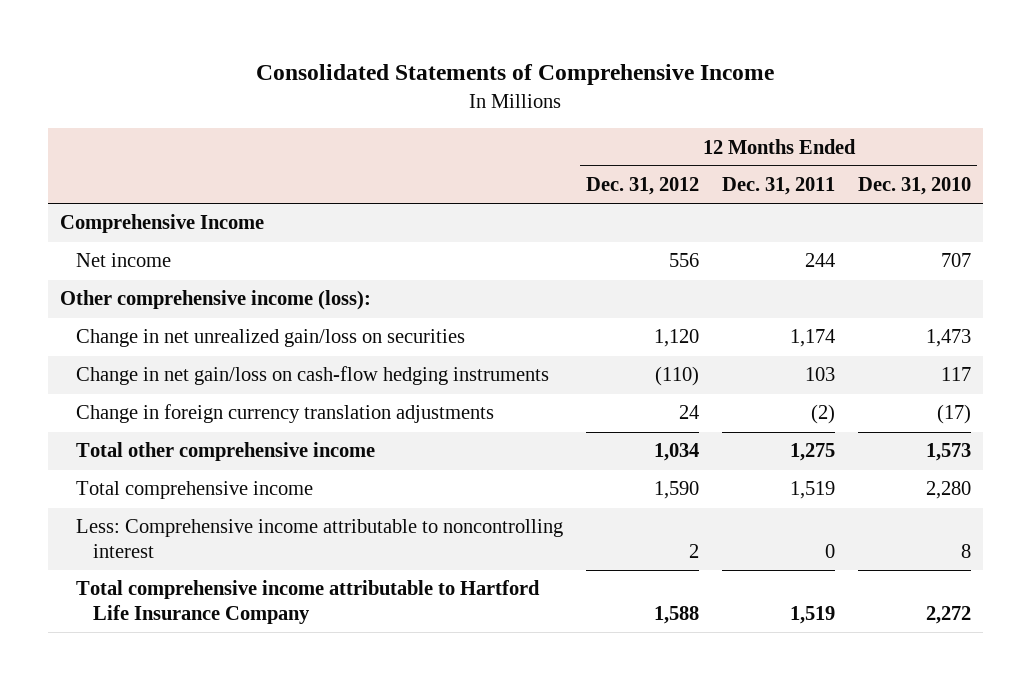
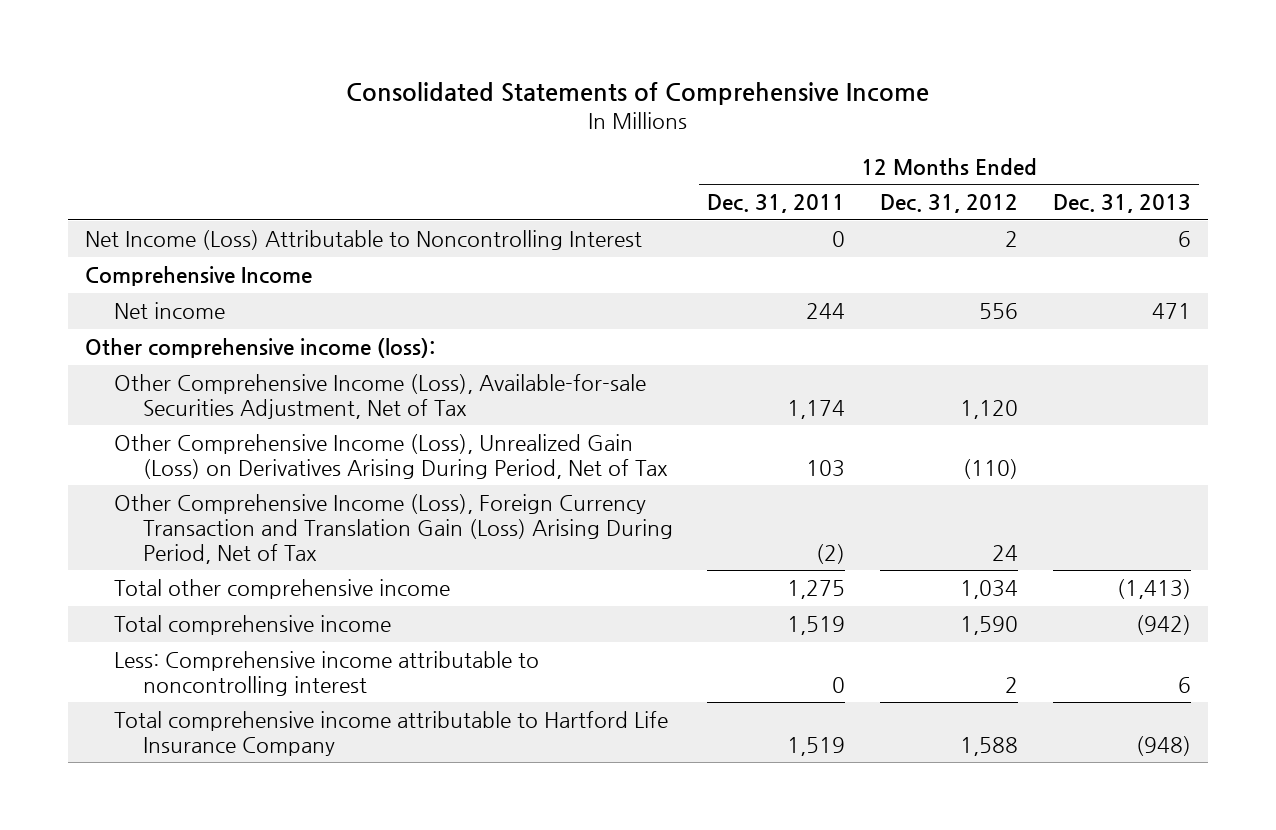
- | 12 Months Ended Dec. 31, 2012 | 12 Months Ended Dec. 31, 2011 | 12 Months Ended Dec. 31, 2010
+ | 12 Months Ended Dec. 31, 2011 | 12 Months Ended Dec. 31, 2012 | 12 Months Ended Dec. 31, 2013
+ Net Income (Loss) Attributable to Noncontrolling Interest | 0 | 2 | 6
- Change in net unrealized gain/loss on securities | 1,120 | 1,174 | 1,473
- Change in net gain/loss on cash-flow hedging instruments | (110) | 103 | 117
- Change in foreign currency translation adjustments | 24 | (2) | (17)
+ Other Comprehensive Income (Loss), Available-for-sale Securities Adjustment, Net of Tax | 1,174 | 1,120 |
+ Other Comprehensive Income (Loss), Unrealized Gain (Loss) on Derivatives Arising During Period, Net of Tax | 103 | (110) |
+ Other Comprehensive Income (Loss), Foreign Currency Transaction and Translation Gain (Loss) Arising During Period, Net of Tax | (2) | 24 |

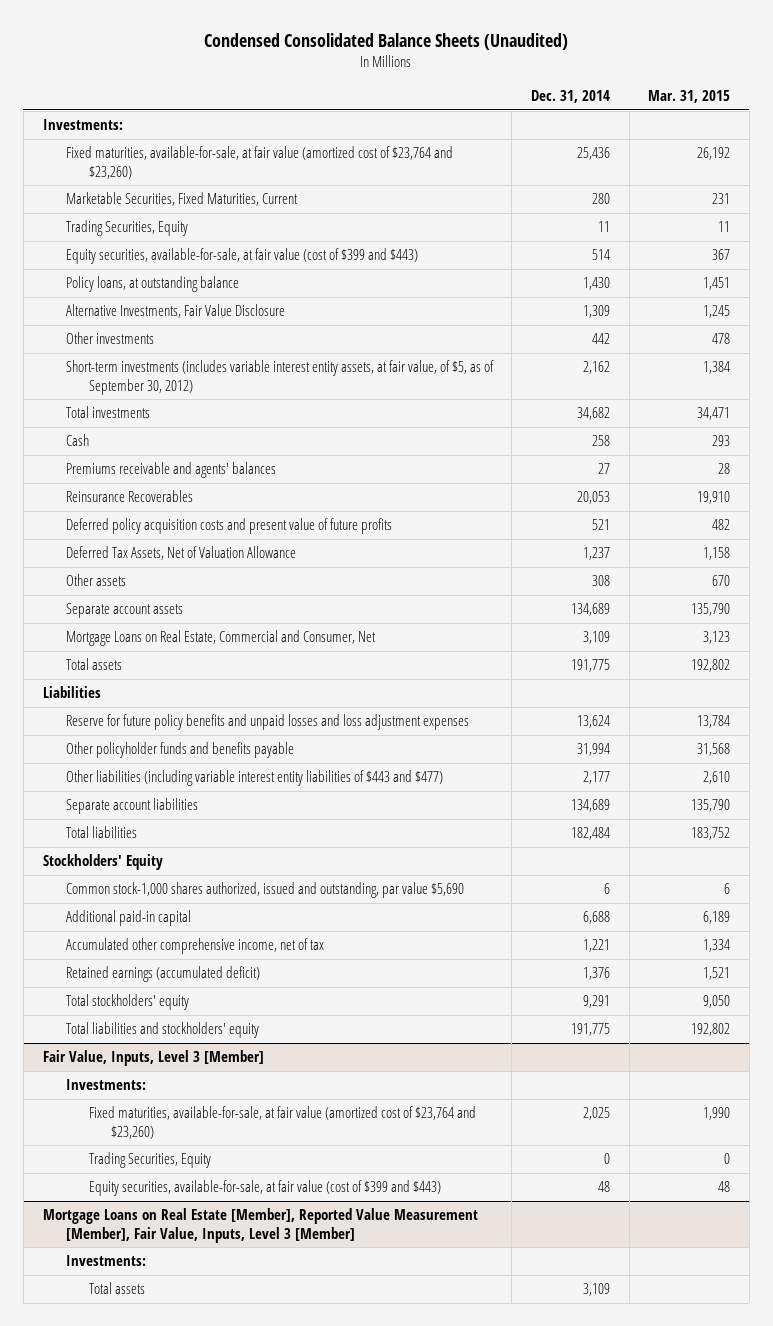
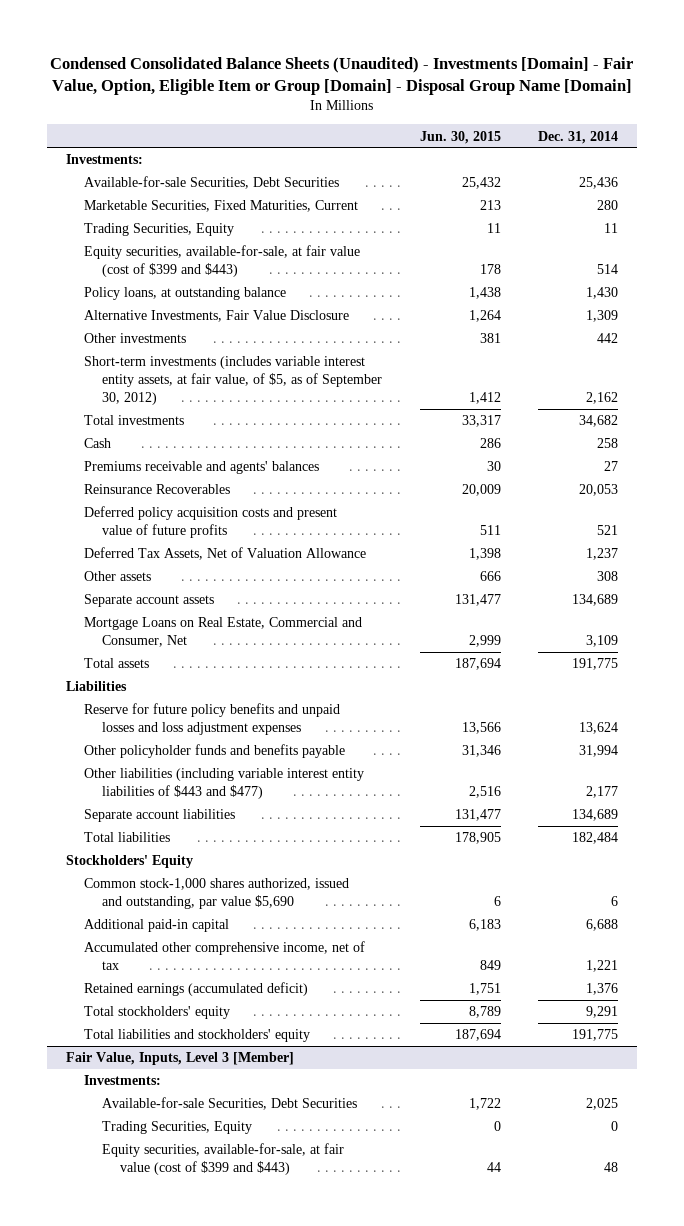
- Condensed Consolidated Balance Sheets (Unaudited)
+ Condensed Consolidated Balance Sheets (Unaudited) - Investments [Domain] - Fair Value, Option, Eligible Item or Group [Domain] - Disposal Group Name [Domain]
- | Dec. 31, 2014 | Mar. 31, 2015
+ | Jun. 30, 2015 | Dec. 31, 2014
- Fixed maturities, available-for-sale, at fair value (amortized cost of $23,764 and $23,260) | 25,436 | 26,192
+ Available-for-sale Securities, Debt Securities | 25,432 | 25,436
@ Fair Value, Inputs, Level 3 [Member]
- Fixed maturities, available-for-sale, at fair value (amortized cost of $23,764 and $23,260) | 2,025 | 1,990
+ Available-for-sale Securities, Debt Securities | 1,722 | 2,025
- Mortgage Loans on Real Estate [Member], Reported Value Measurement [Member], Fair Value, Inputs, Level 3 [Member]
- Investments:
- Total assets | 3,109 |

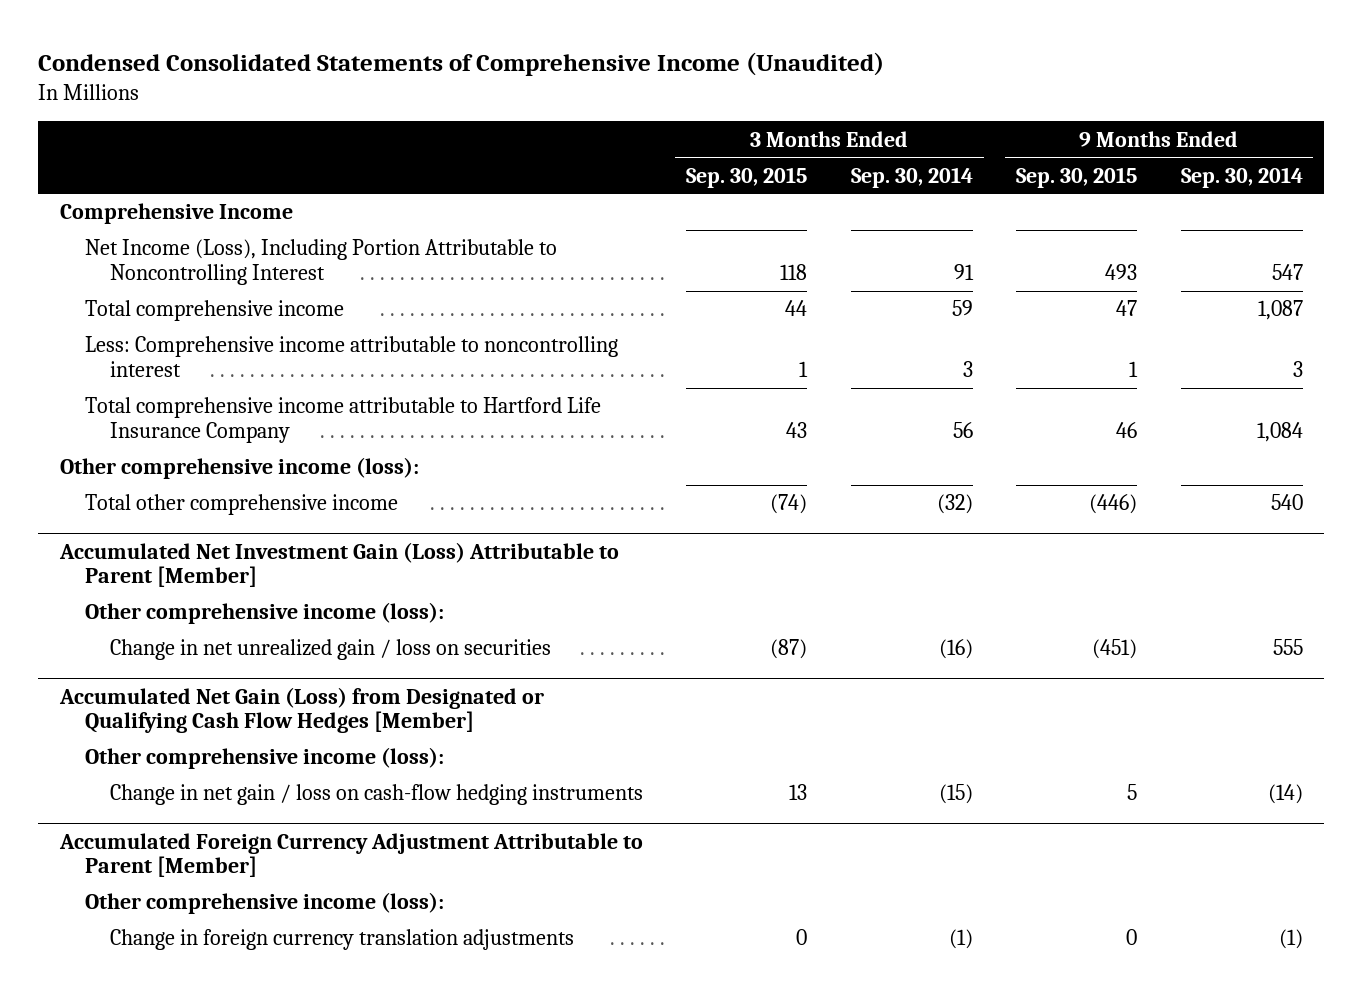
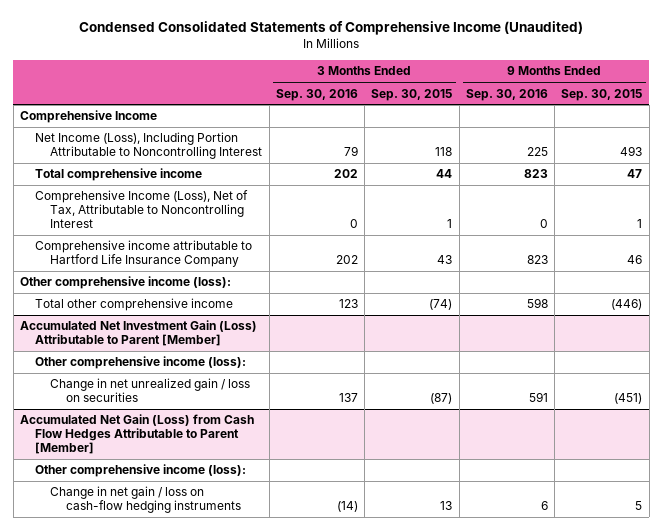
- | 3 Months Ended Sep. 30, 2015 | 3 Months Ended Sep. 30, 2014 | 9 Months Ended Sep. 30, 2015 | 9 Months Ended Sep. 30, 2014
+ | 3 Months Ended Sep. 30, 2016 | 3 Months Ended Sep. 30, 2015 | 9 Months Ended Sep. 30, 2016 | 9 Months Ended Sep. 30, 2015
- Less: Comprehensive income attributable to noncontrolling interest | 1 | 3 | 1 | 3
- Total comprehensive income attributable to Hartford Life Insurance Company | 43 | 56 | 46 | 1,084
+ Comprehensive Income (Loss), Net of Tax, Attributable to Noncontrolling Interest | 0 | 1 | 0 | 1
+ Comprehensive income attributable to Hartford Life Insurance Company | 202 | 43 | 823 | 46
- Accumulated Net Gain (Loss) from Designated or Qualifying Cash Flow Hedges [Member]
+ Accumulated Net Gain (Loss) from Cash Flow Hedges Attributable to Parent [Member]
- Accumulated Foreign Currency Adjustment Attributable to Parent [Member]
- Other comprehensive income (loss):
- Change in foreign currency translation adjustments | 0 | (1) | 0 | (1)

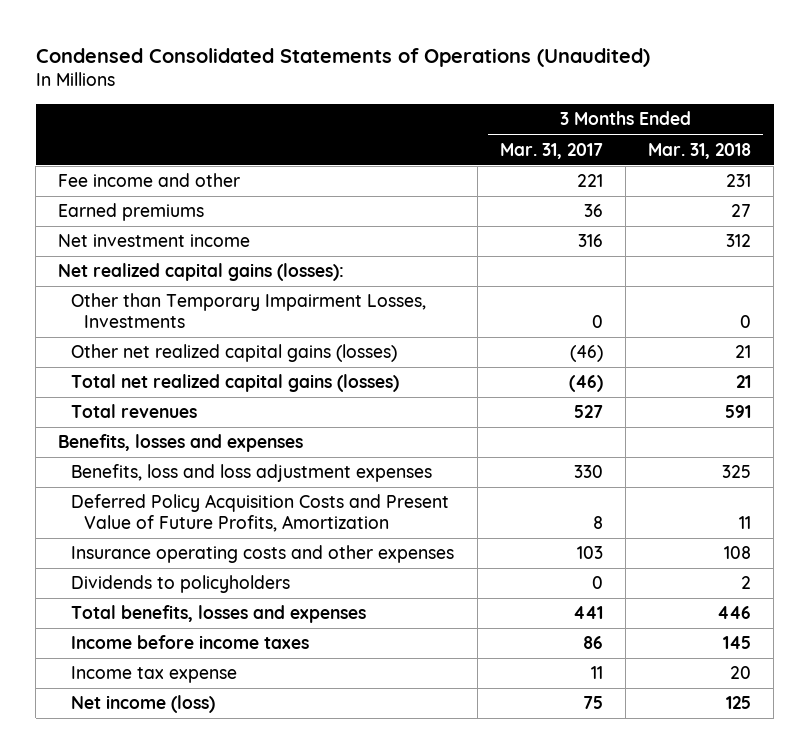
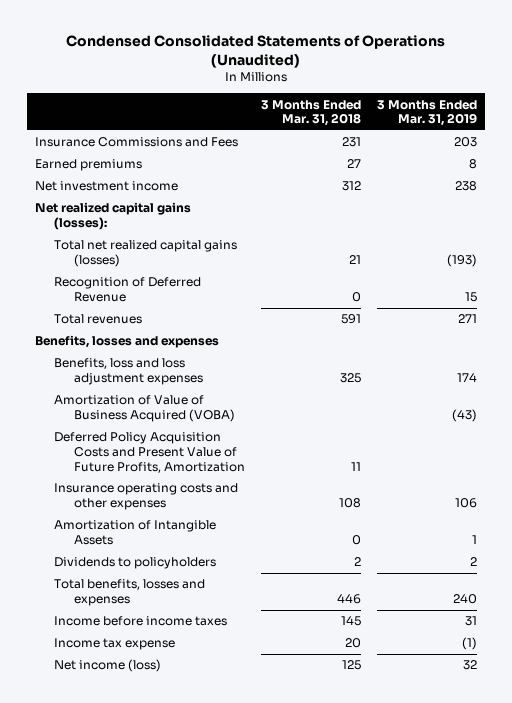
- | 3 Months Ended Mar. 31, 2017 | 3 Months Ended Mar. 31, 2018
+ | 3 Months Ended Mar. 31, 2018 | 3 Months Ended Mar. 31, 2019
- Fee income and other | 221 | 231
+ Insurance Commissions and Fees | 231 | 203
- Other than Temporary Impairment Losses, Investments | 0 | 0
- Other net realized capital gains (losses) | (46) | 21
+ Recognition of Deferred Revenue | 0 | 15
+ Amortization of Value of Business Acquired (VOBA) | | (43)
+ Amortization of Intangible Assets | 0 | 1

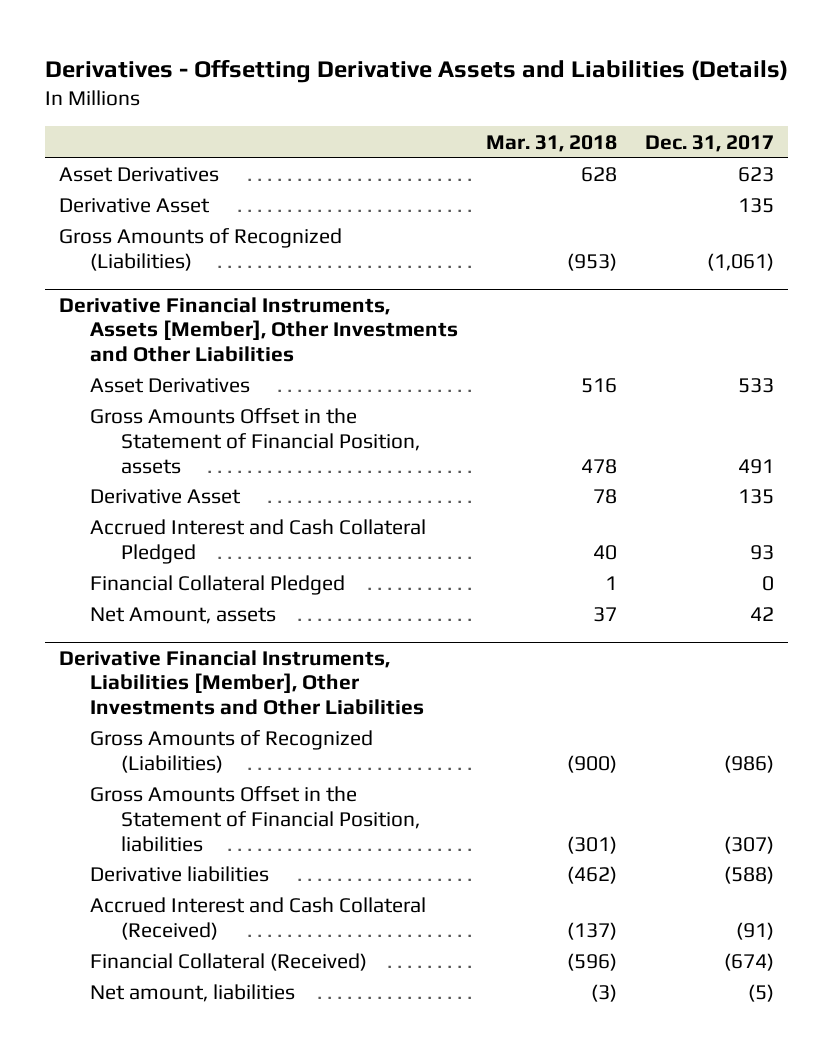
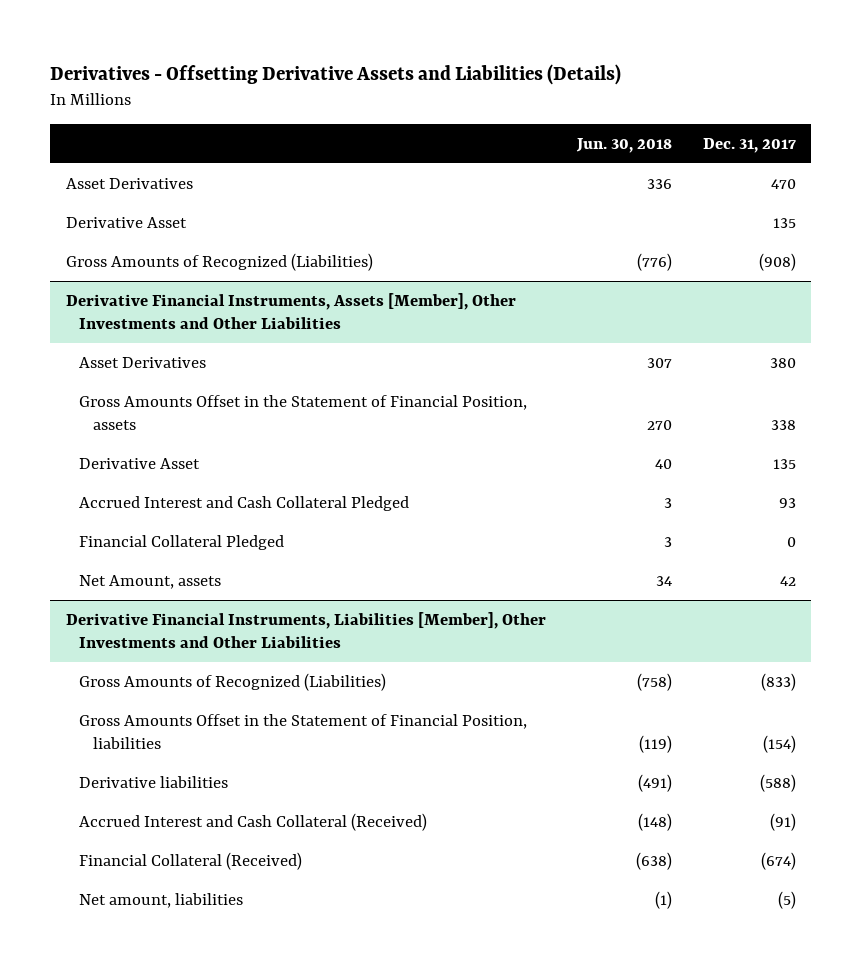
- | Mar. 31, 2018 | Dec. 31, 2017
+ | Jun. 30, 2018 | Dec. 31, 2017
- Asset Derivatives | 628 | 623
+ Asset Derivatives | 336 | 470
- Gross Amounts of Recognized (Liabilities) | (953) | (1,061)
+ Gross Amounts of Recognized (Liabilities) | (776) | (908)
@ Derivative Financial Instruments, Assets [Member], Other Investments and Other Liabilities
- Asset Derivatives | 516 | 533
- Gross Amounts Offset in the Statement of Financial Position, assets | 478 | 491
+ Asset Derivatives | 307 | 380
+ Gross Amounts Offset in the Statement of Financial Position, assets | 270 | 338
@ Derivative Financial Instruments, Liabilities [Member], Other Investments and Other Liabilities
- Gross Amounts of Recognized (Liabilities) | (900) | (986)
- Gross Amounts Offset in the Statement of Financial Position, liabilities | (301) | (307)
+ Gross Amounts of Recognized (Liabilities) | (758) | (833)
+ Gross Amounts Offset in the Statement of Financial Position, liabilities | (119) | (154)

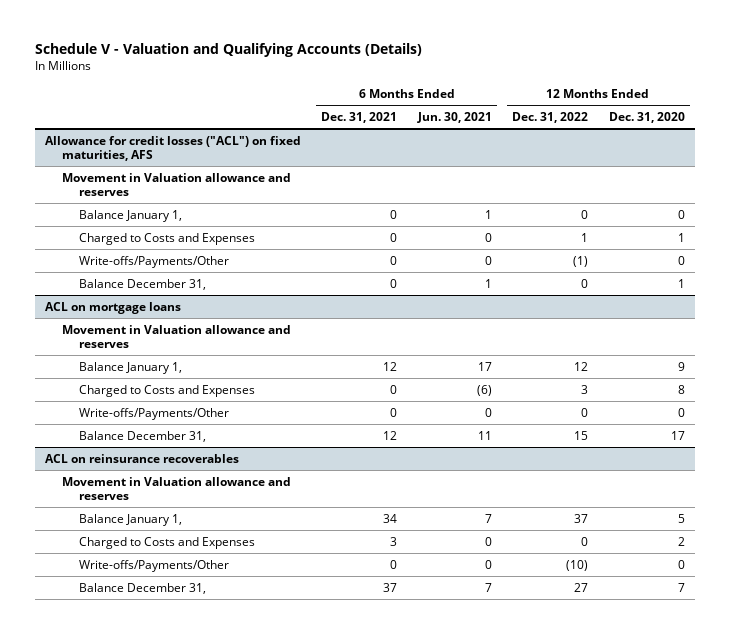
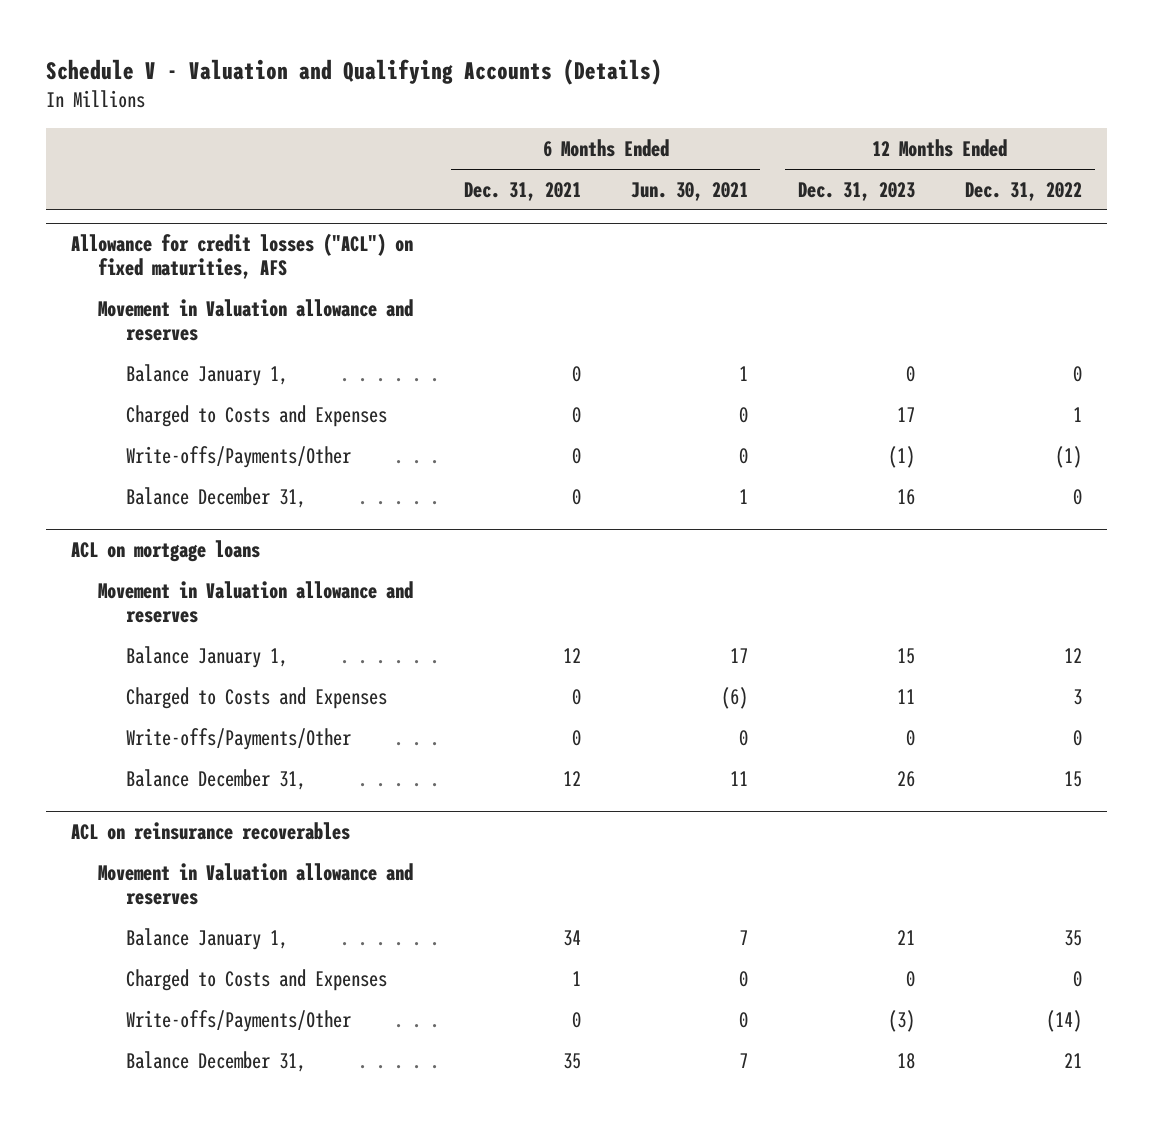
- | 6 Months Ended Dec. 31, 2021 | 6 Months Ended Jun. 30, 2021 | 12 Months Ended Dec. 31, 2022 | 12 Months Ended Dec. 31, 2020
+ | 6 Months Ended Dec. 31, 2021 | 6 Months Ended Jun. 30, 2021 | 12 Months Ended Dec. 31, 2023 | 12 Months Ended Dec. 31, 2022
@ ACL on reinsurance recoverables
- Balance January 1, | 34 | 7 | 37 | 5
- Charged to Costs and Expenses | 3 | 0 | 0 | 2
- Write-offs/Payments/Other | 0 | 0 | (10) | 0
- Balance December 31, | 37 | 7 | 27 | 7
+ Balance January 1, | 34 | 7 | 21 | 35
+ Charged to Costs and Expenses | 1 | 0 | 0 | 0
+ Write-offs/Payments/Other | 0 | 0 | (3) | (14)
+ Balance December 31, | 35 | 7 | 18 | 21

